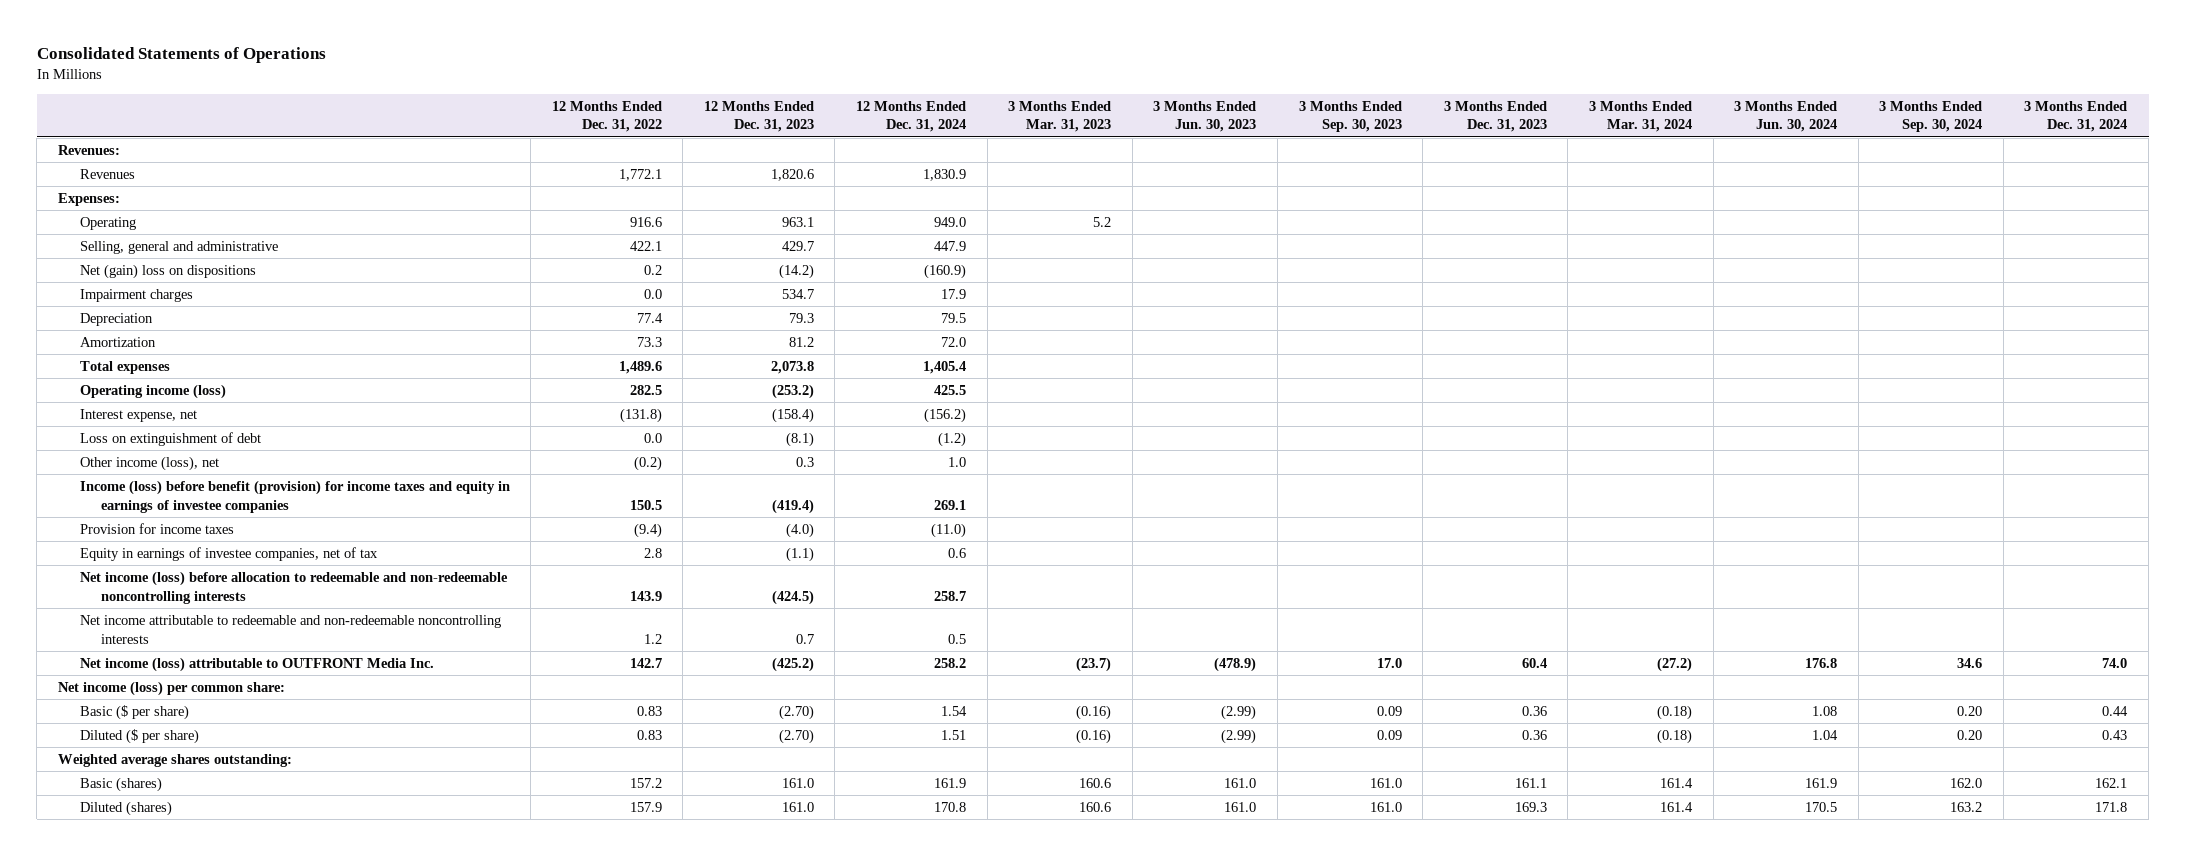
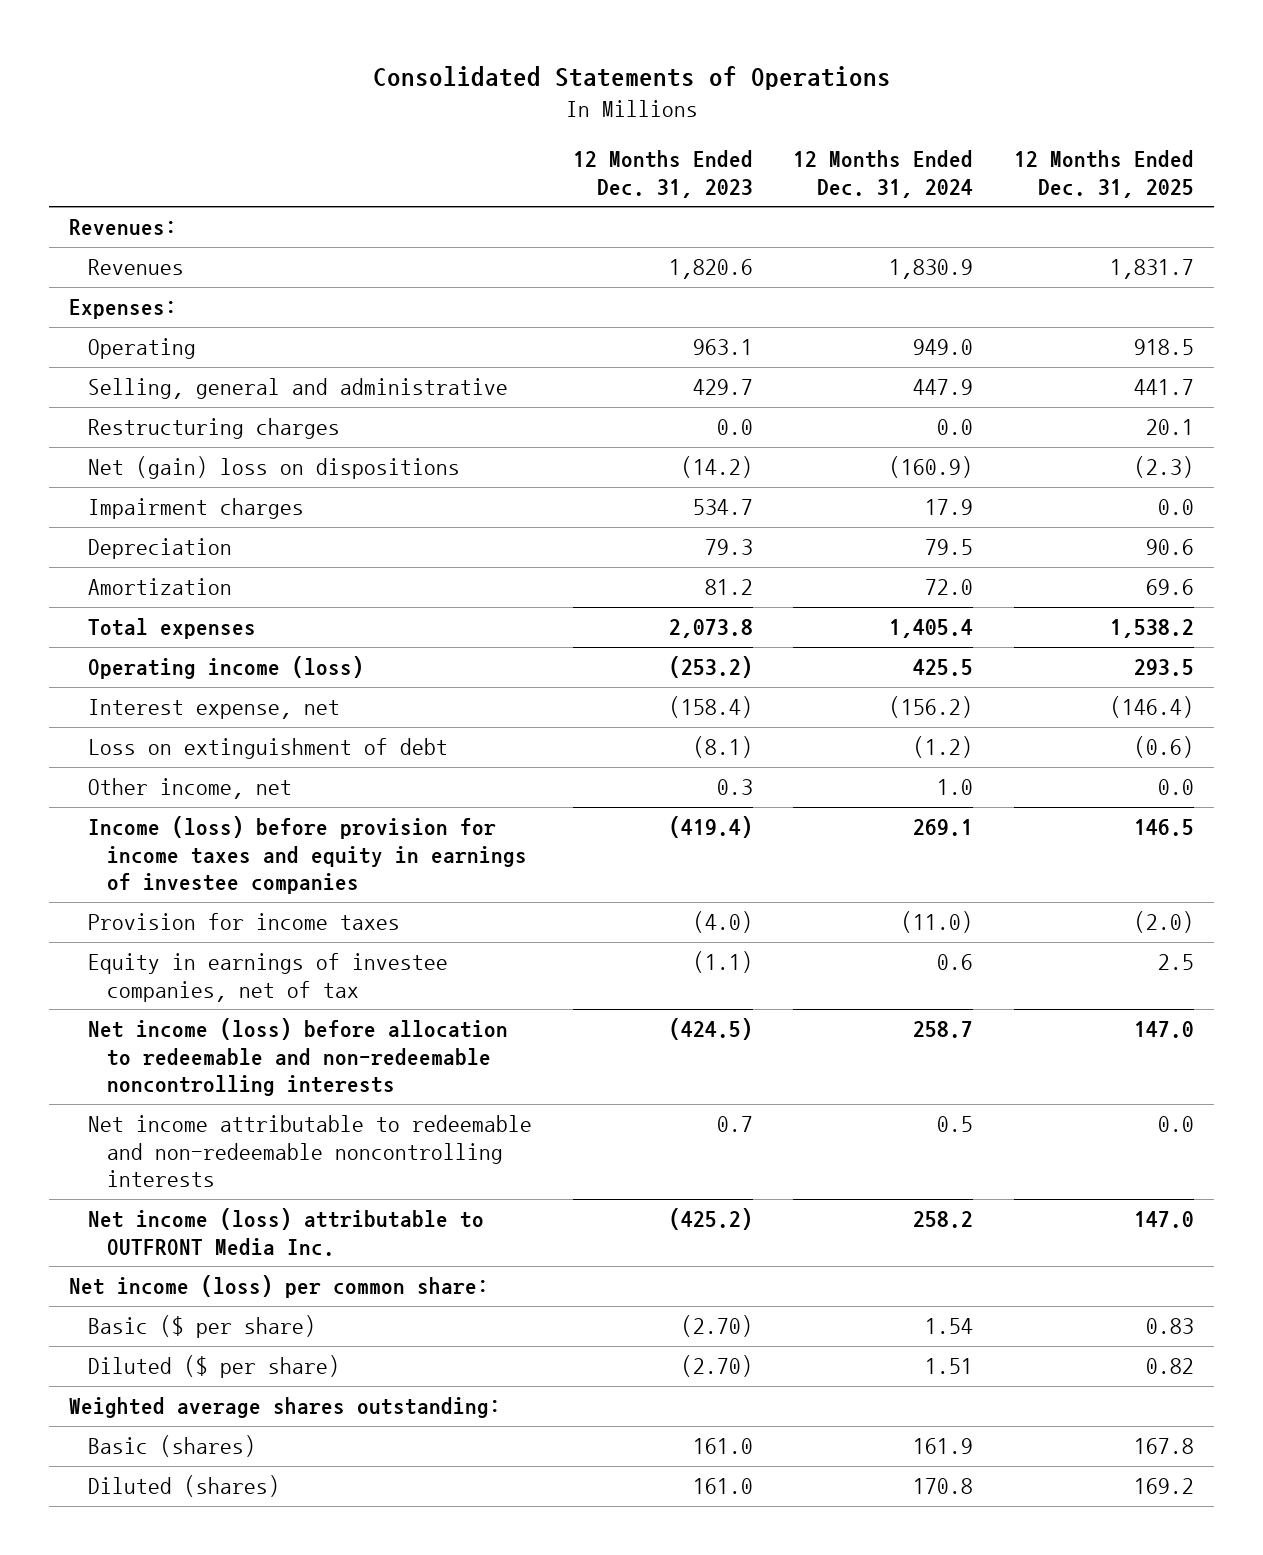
- | 12 Months Ended Dec. 31, 2022 | 12 Months Ended Dec. 31, 2023 | 12 Months Ended Dec. 31, 2024 | 3 Months Ended Mar. 31, 2023 | 3 Months Ended Jun. 30, 2023 | 3 Months Ended Sep. 30, 2023 | 3 Months Ended Dec. 31, 2023 | 3 Months Ended Mar. 31, 2024 | 3 Months Ended Jun. 30, 2024 | 3 Months Ended Sep. 30, 2024 | 3 Months Ended Dec. 31, 2024
+ | 12 Months Ended Dec. 31, 2023 | 12 Months Ended Dec. 31, 2024 | 12 Months Ended Dec. 31, 2025
+ Restructuring charges | 0.0 | 0.0 | 20.1
- Other income (loss), net | (0.2) | 0.3 | 1.0 | | | | | | | |
- Income (loss) before benefit (provision) for income taxes and equity in earnings of investee companies | 150.5 | (419.4) | 269.1 | | | | | | | |
+ Other income, net | 0.3 | 1.0 | 0.0
+ Income (loss) before provision for income taxes and equity in earnings of investee companies | (419.4) | 269.1 | 146.5

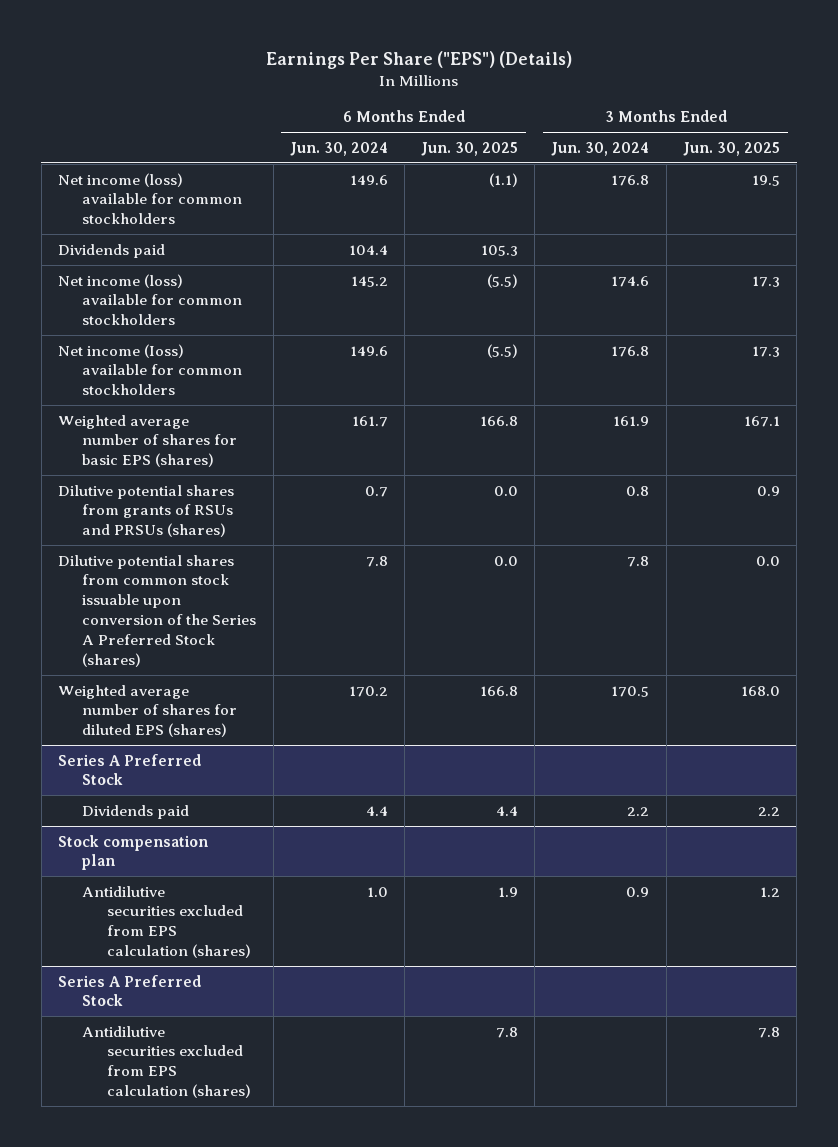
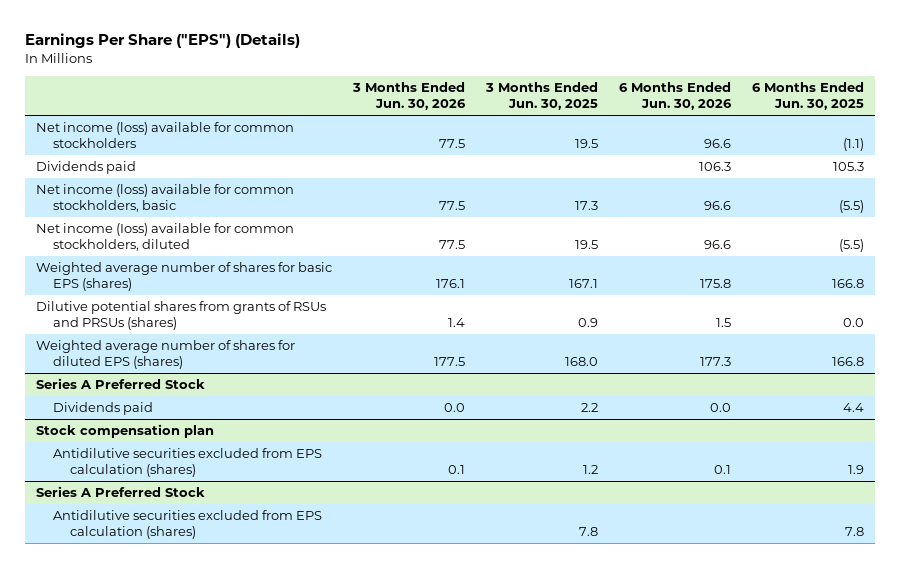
- | 6 Months Ended Jun. 30, 2024 | 6 Months Ended Jun. 30, 2025 | 3 Months Ended Jun. 30, 2024 | 3 Months Ended Jun. 30, 2025
+ | 3 Months Ended Jun. 30, 2026 | 3 Months Ended Jun. 30, 2025 | 6 Months Ended Jun. 30, 2026 | 6 Months Ended Jun. 30, 2025
- Net income (loss) available for common stockholders | 145.2 | (5.5) | 174.6 | 17.3
- Net income (Ioss) available for common stockholders | 149.6 | (5.5) | 176.8 | 17.3
+ Net income (loss) available for common stockholders, basic | 77.5 | 17.3 | 96.6 | (5.5)
+ Net income (Ioss) available for common stockholders, diluted | 77.5 | 19.5 | 96.6 | (5.5)
- Dilutive potential shares from common stock issuable upon conversion of the Series A Preferred Stock (shares) | 7.8 | 0.0 | 7.8 | 0.0

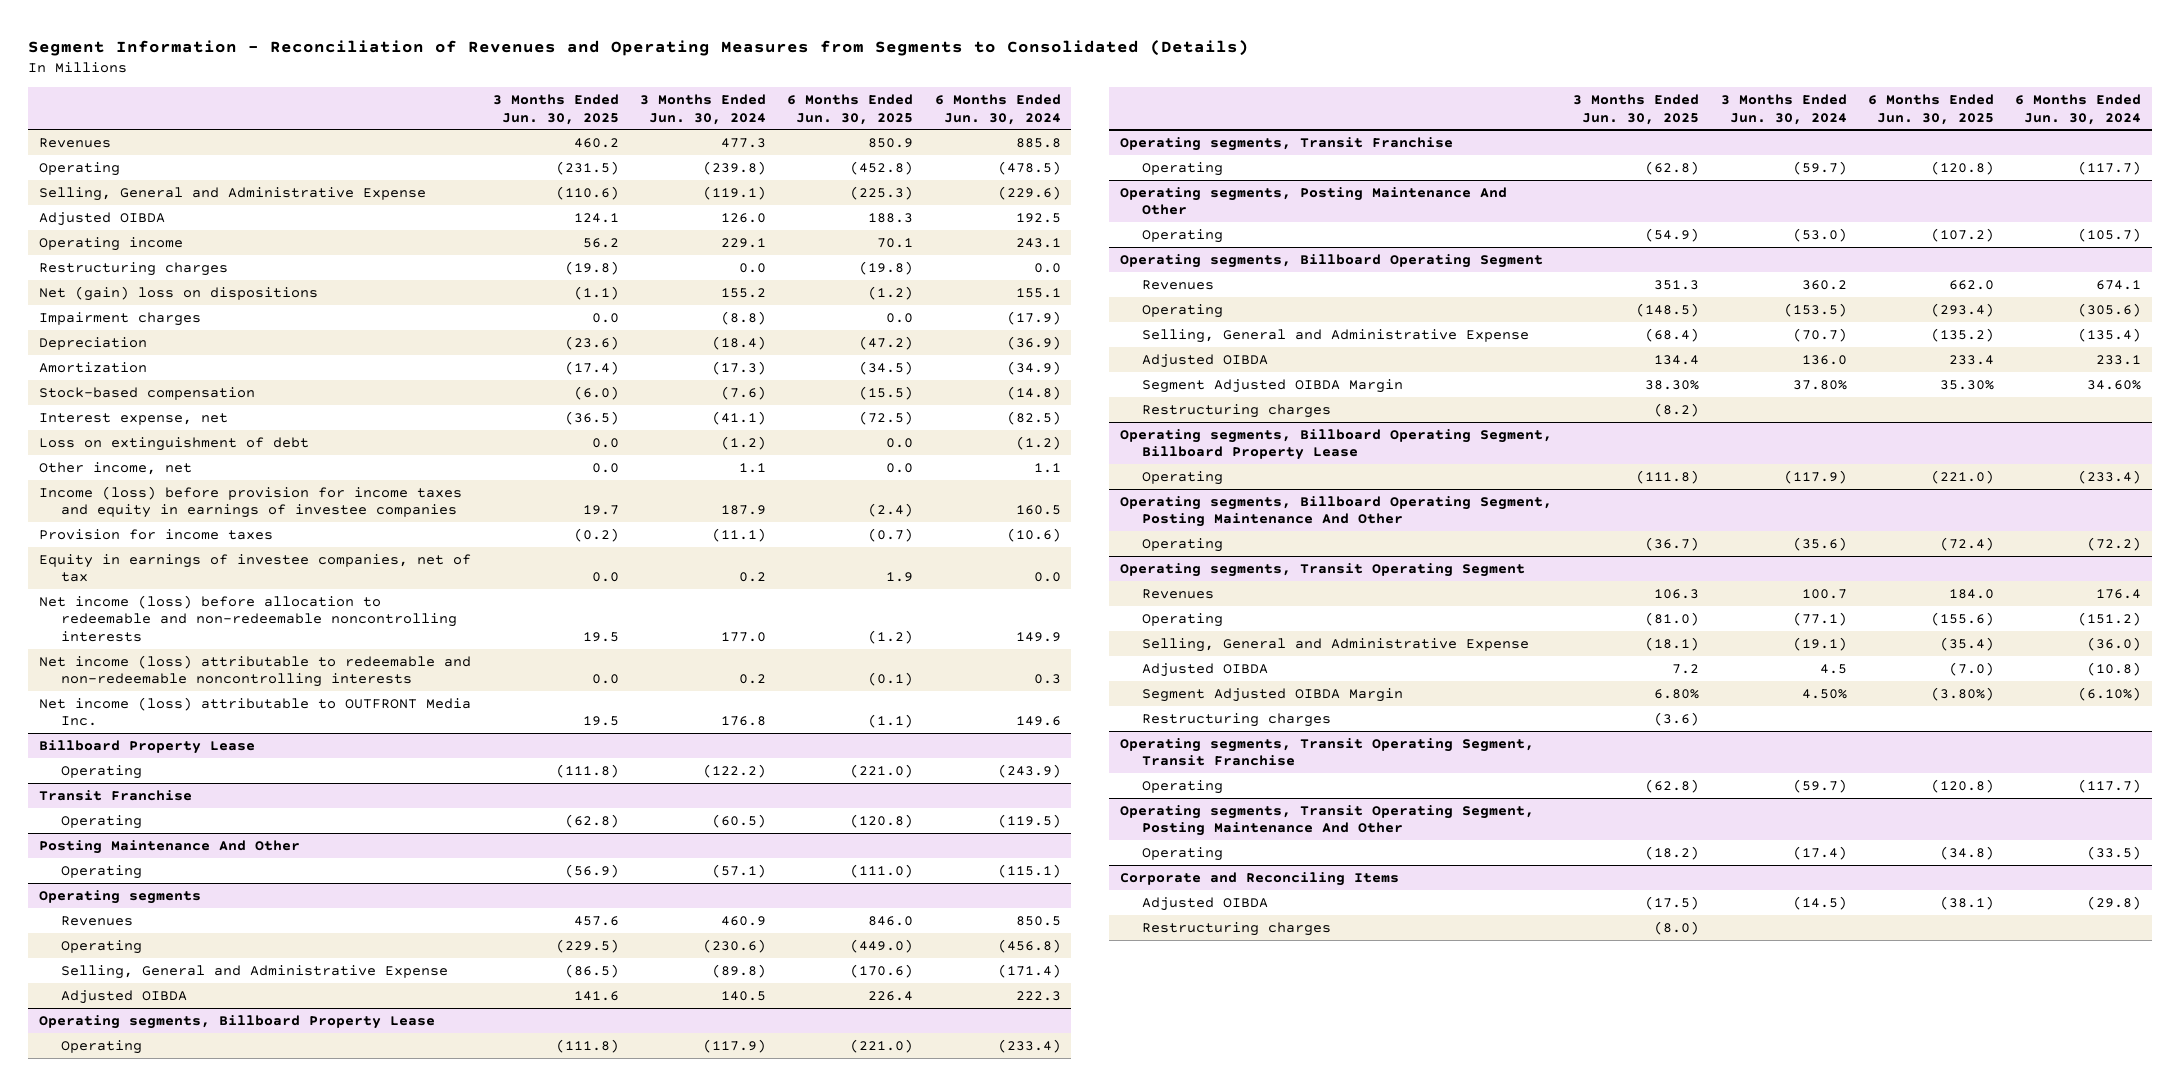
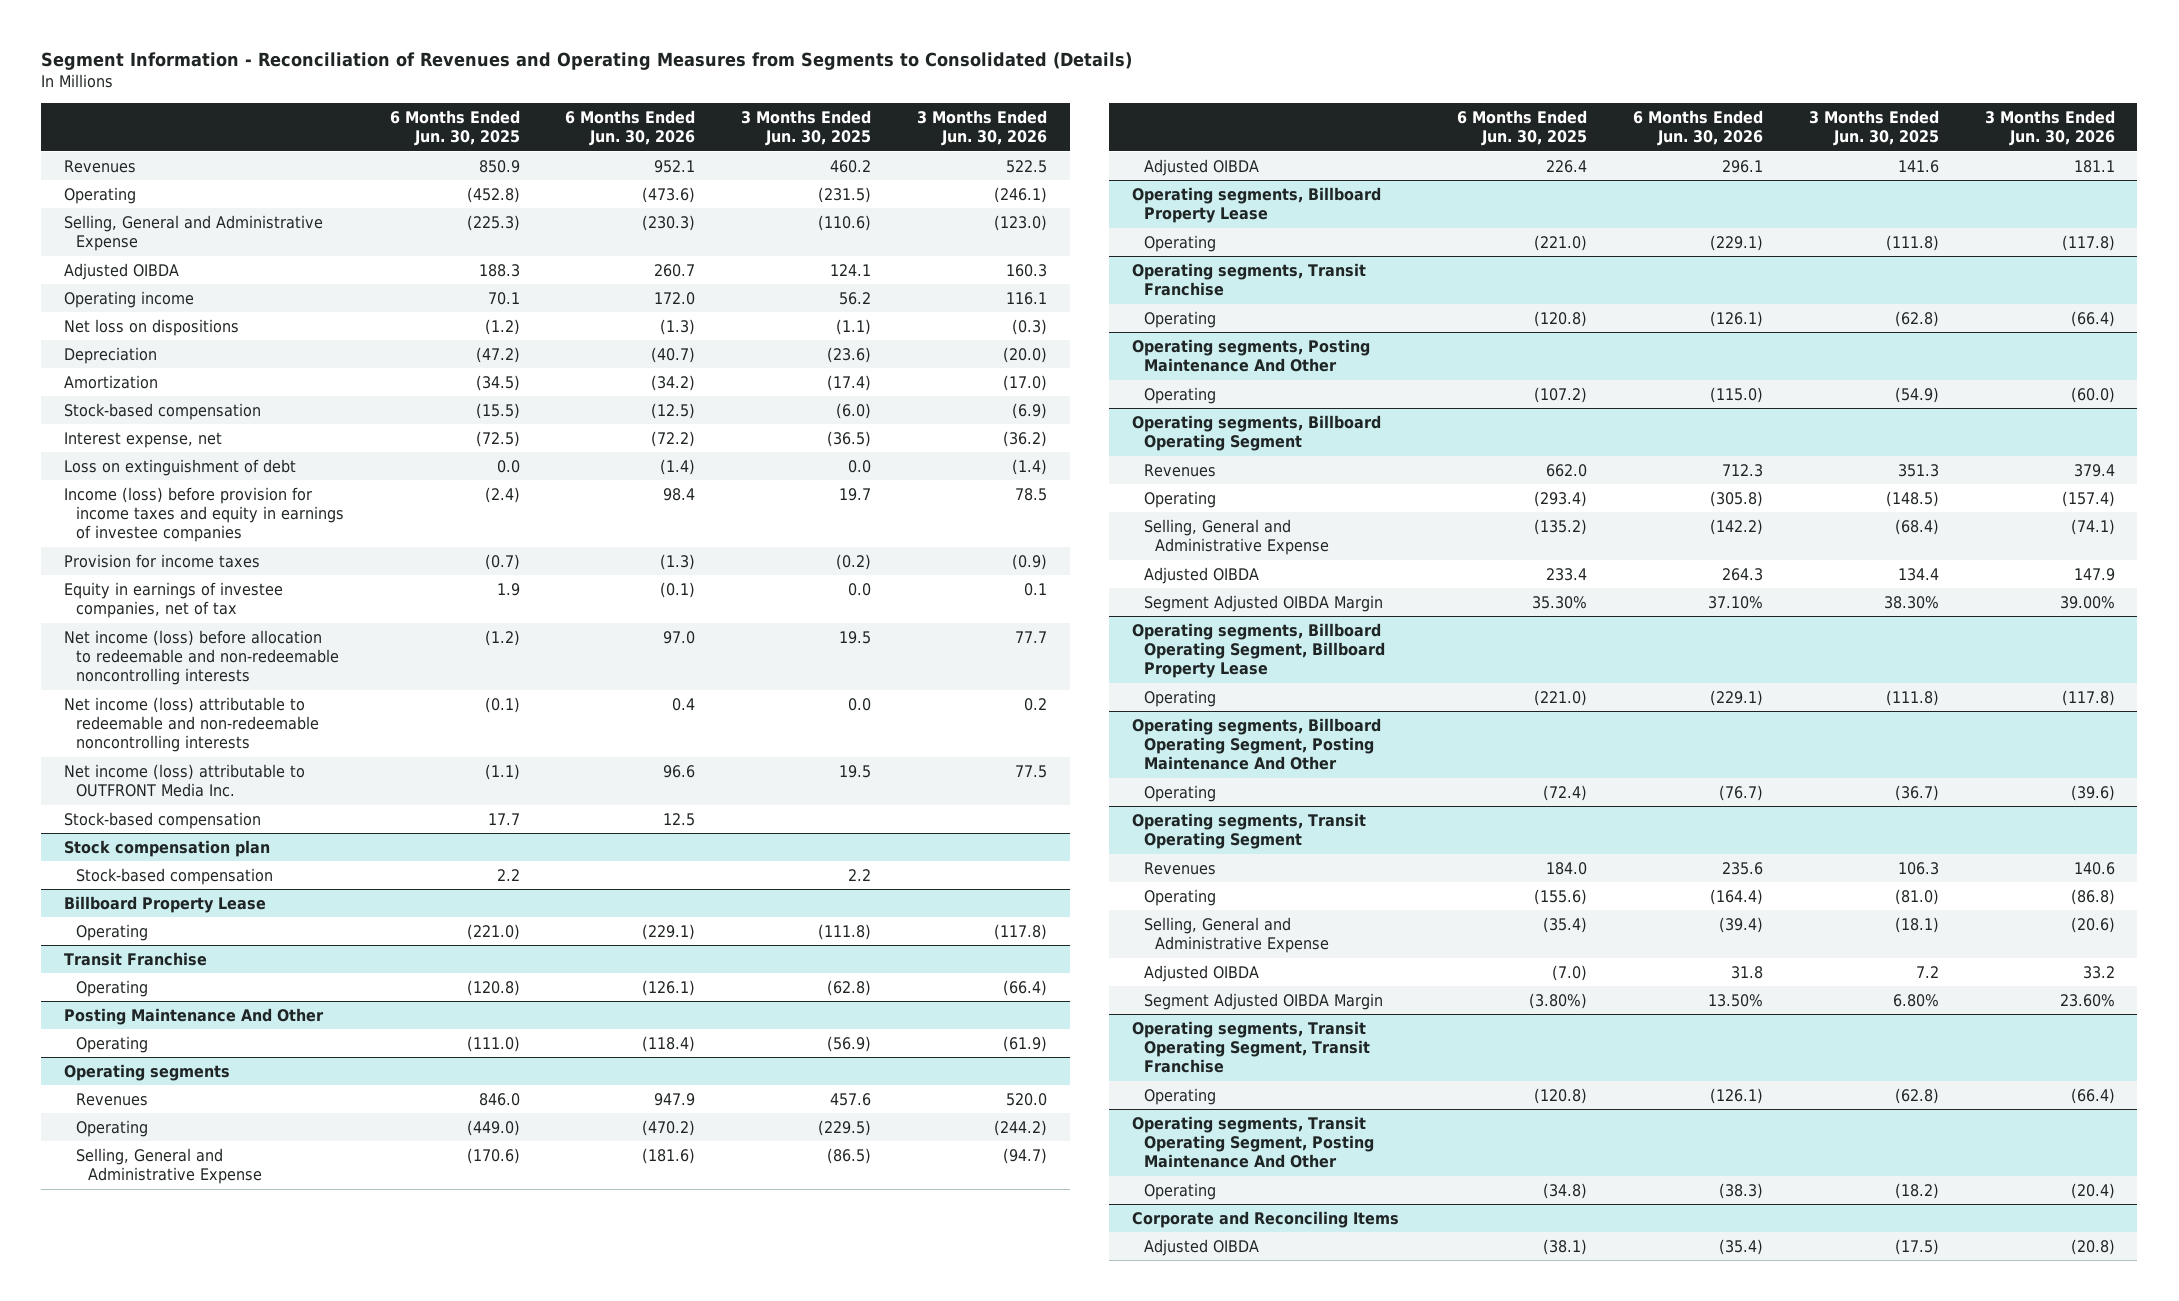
- | 3 Months Ended Jun. 30, 2025 | 3 Months Ended Jun. 30, 2024 | 6 Months Ended Jun. 30, 2025 | 6 Months Ended Jun. 30, 2024
+ | 6 Months Ended Jun. 30, 2025 | 6 Months Ended Jun. 30, 2026 | 3 Months Ended Jun. 30, 2025 | 3 Months Ended Jun. 30, 2026
- Restructuring charges | (19.8) | 0.0 | (19.8) | 0.0
- Net (gain) loss on dispositions | (1.1) | 155.2 | (1.2) | 155.1
- Impairment charges | 0.0 | (8.8) | 0.0 | (17.9)
+ Net loss on dispositions | (1.2) | (1.3) | (1.1) | (0.3)
- Other income, net | 0.0 | 1.1 | 0.0 | 1.1
+ Stock-based compensation | 17.7 | 12.5 | |
+ Stock compensation plan
+ Stock-based compensation | 2.2 | | 2.2 |
@ Operating segments, Billboard Operating Segment
- Restructuring charges | (8.2) | | |
@ Operating segments, Transit Operating Segment
- Restructuring charges | (3.6) | | |
@ Corporate and Reconciling Items
- Restructuring charges | (8.0) | | |

